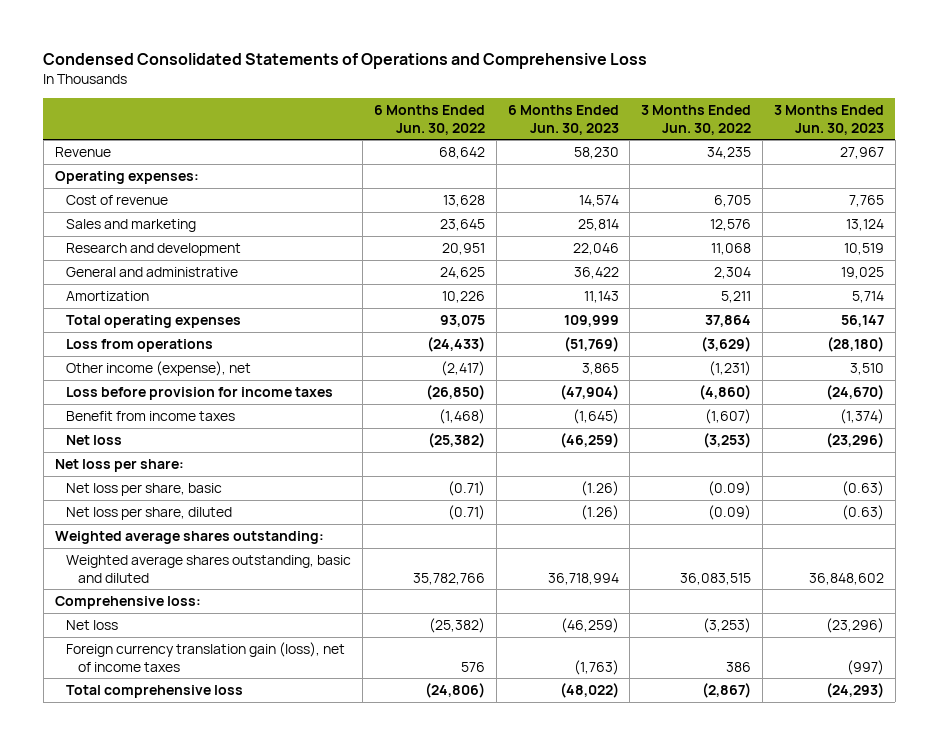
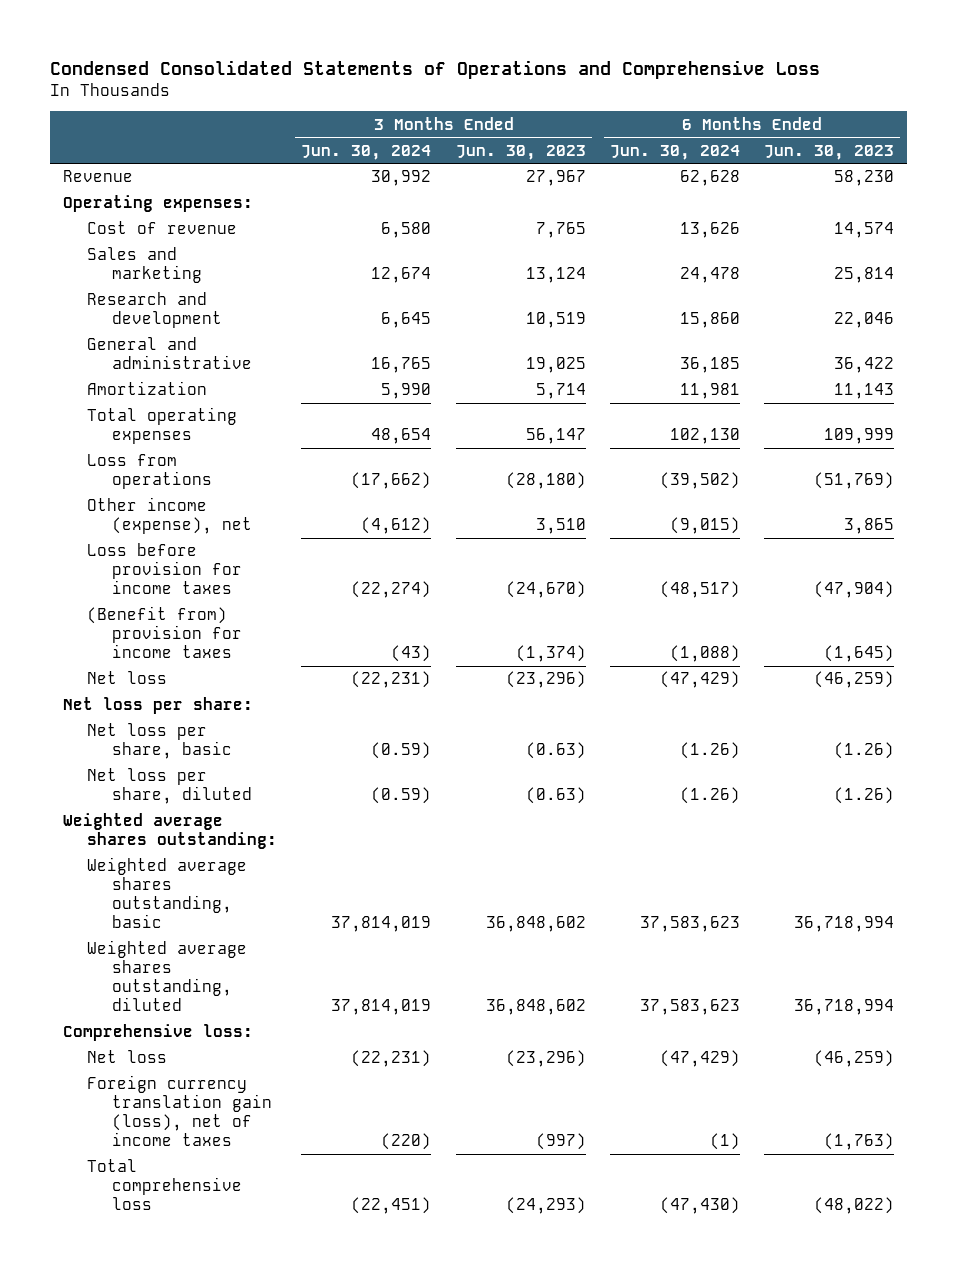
- | 6 Months Ended Jun. 30, 2022 | 6 Months Ended Jun. 30, 2023 | 3 Months Ended Jun. 30, 2022 | 3 Months Ended Jun. 30, 2023
+ | 3 Months Ended Jun. 30, 2024 | 3 Months Ended Jun. 30, 2023 | 6 Months Ended Jun. 30, 2024 | 6 Months Ended Jun. 30, 2023
- Benefit from income taxes | (1,468) | (1,645) | (1,607) | (1,374)
+ (Benefit from) provision for income taxes | (43) | (1,374) | (1,088) | (1,645)
- Weighted average shares outstanding, basic and diluted | 35,782,766 | 36,718,994 | 36,083,515 | 36,848,602
+ Weighted average shares outstanding, basic | 37,814,019 | 36,848,602 | 37,583,623 | 36,718,994
+ Weighted average shares outstanding, diluted | 37,814,019 | 36,848,602 | 37,583,623 | 36,718,994

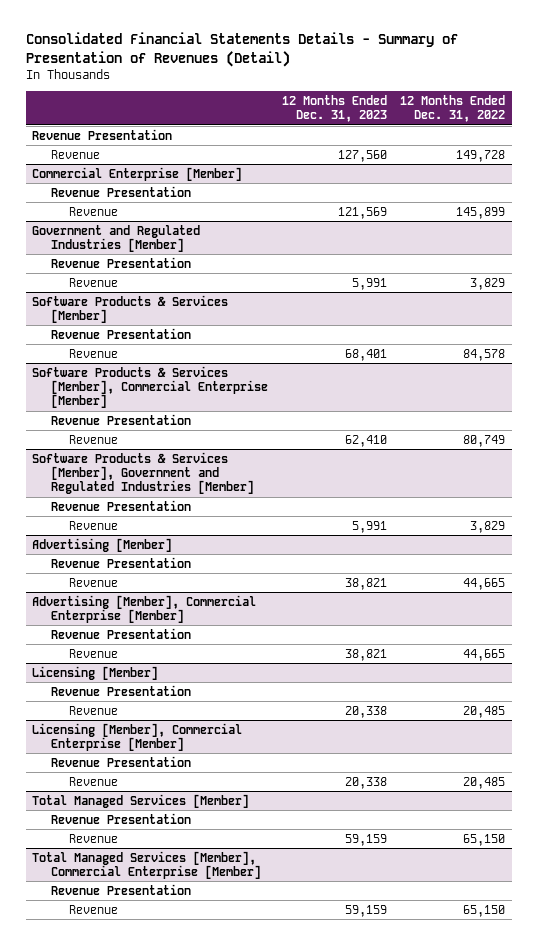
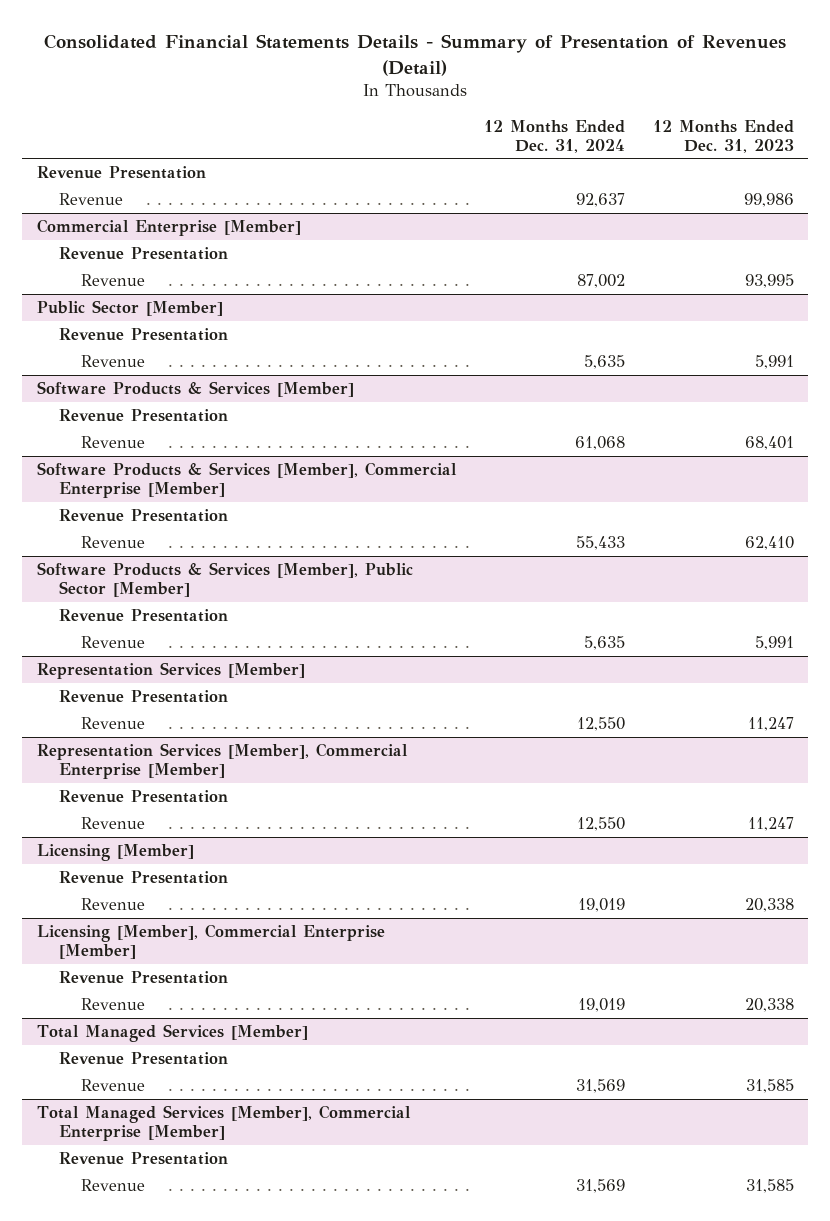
- | 12 Months Ended Dec. 31, 2023 | 12 Months Ended Dec. 31, 2022
+ | 12 Months Ended Dec. 31, 2024 | 12 Months Ended Dec. 31, 2023
- Revenue | 127,560 | 149,728
+ Revenue | 92,637 | 99,986
@ Commercial Enterprise [Member]
- Revenue | 121,569 | 145,899
- Government and Regulated Industries [Member]
@ Commercial Enterprise [Member]
+ Revenue | 87,002 | 93,995
+ Public Sector [Member]
- Software Products & Services [Member], Government and Regulated Industries [Member]
+ Software Products & Services [Member], Public Sector [Member]
- Advertising [Member]
+ Representation Services [Member]
- Revenue | 38,821 | 44,665
- Advertising [Member], Commercial Enterprise [Member]
+ Revenue | 12,550 | 11,247
+ Representation Services [Member], Commercial Enterprise [Member]
- Revenue | 38,821 | 44,665
+ Revenue | 12,550 | 11,247
@ Total Managed Services [Member]
- Revenue | 59,159 | 65,150
+ Revenue | 31,569 | 31,585
@ Total Managed Services [Member], Commercial Enterprise [Member]
- Revenue | 59,159 | 65,150
+ Revenue | 31,569 | 31,585

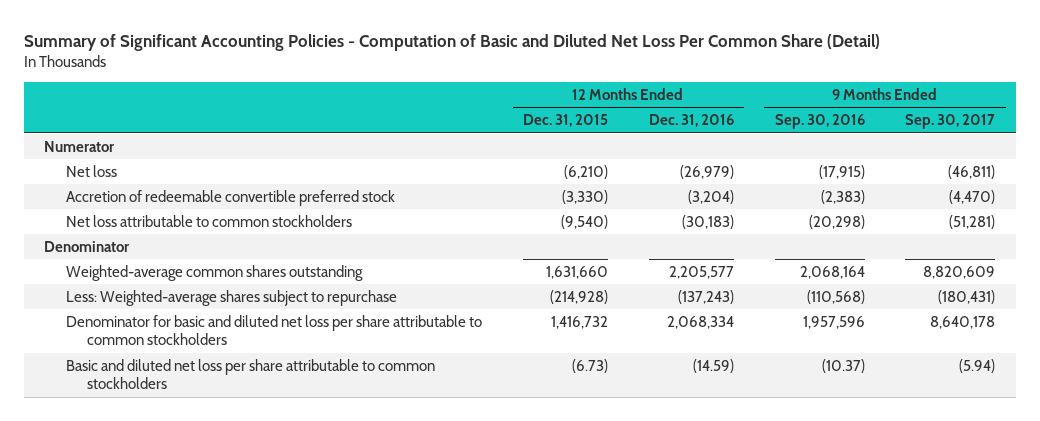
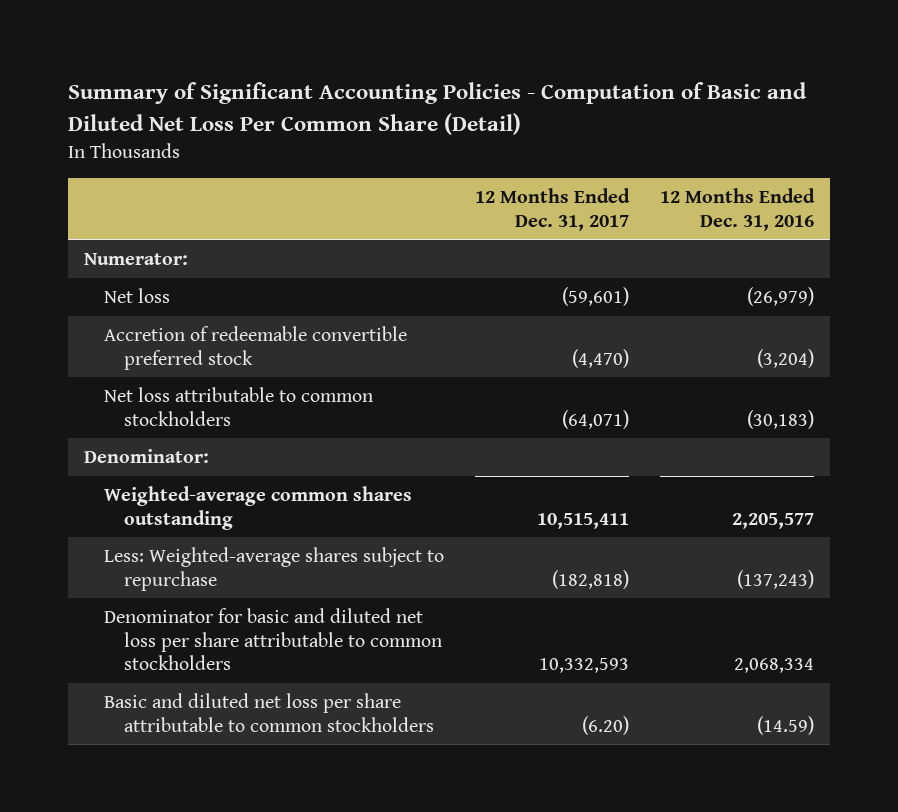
- | 12 Months Ended Dec. 31, 2015 | 12 Months Ended Dec. 31, 2016 | 9 Months Ended Sep. 30, 2016 | 9 Months Ended Sep. 30, 2017
+ | 12 Months Ended Dec. 31, 2017 | 12 Months Ended Dec. 31, 2016
- Numerator
+ Numerator:
- Denominator
+ Denominator:

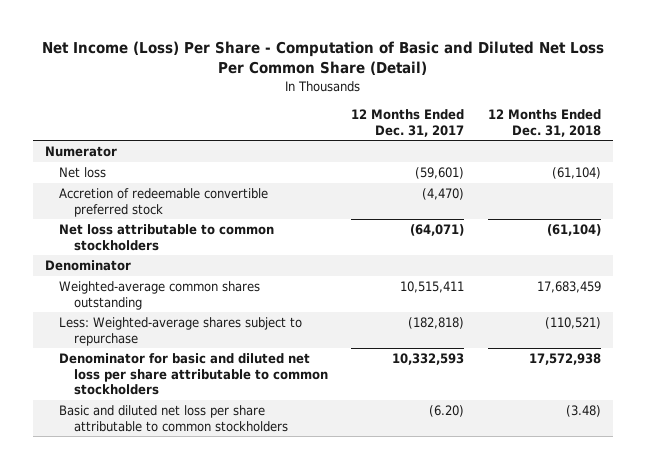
- Summary of Significant Accounting Policies - Computation of Basic and Diluted Net Loss Per Common Share (Detail)
+ Net Income (Loss) Per Share - Computation of Basic and Diluted Net Loss Per Common Share (Detail)
- | 12 Months Ended Dec. 31, 2017 | 12 Months Ended Dec. 31, 2016
+ | 12 Months Ended Dec. 31, 2017 | 12 Months Ended Dec. 31, 2018
- Numerator:
+ Numerator
- Denominator:
+ Denominator

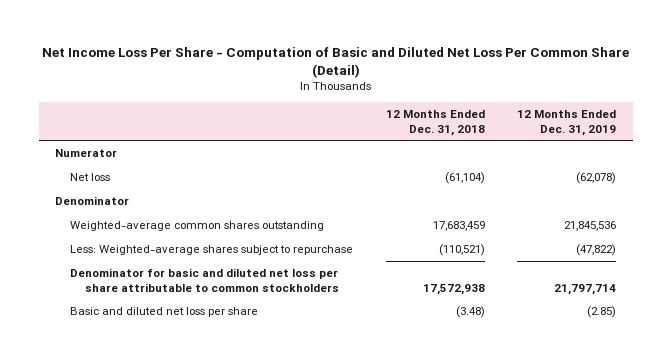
- Net Income (Loss) Per Share - Computation of Basic and Diluted Net Loss Per Common Share (Detail)
+ Net Income Loss Per Share - Computation of Basic and Diluted Net Loss Per Common Share (Detail)
- | 12 Months Ended Dec. 31, 2017 | 12 Months Ended Dec. 31, 2018
+ | 12 Months Ended Dec. 31, 2018 | 12 Months Ended Dec. 31, 2019
- Accretion of redeemable convertible preferred stock | (4,470) |
- Net loss attributable to common stockholders | (64,071) | (61,104)
- Basic and diluted net loss per share attributable to common stockholders | (6.20) | (3.48)
+ Basic and diluted net loss per share | (3.48) | (2.85)

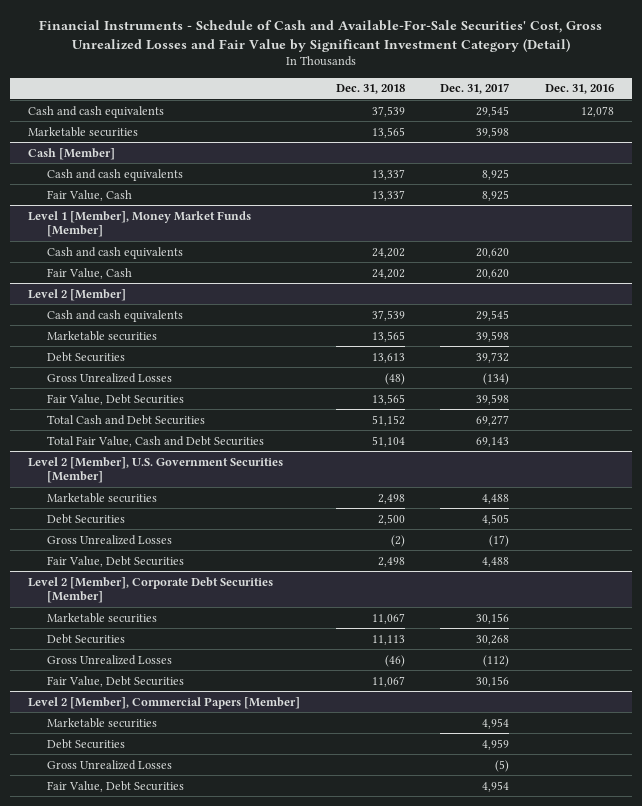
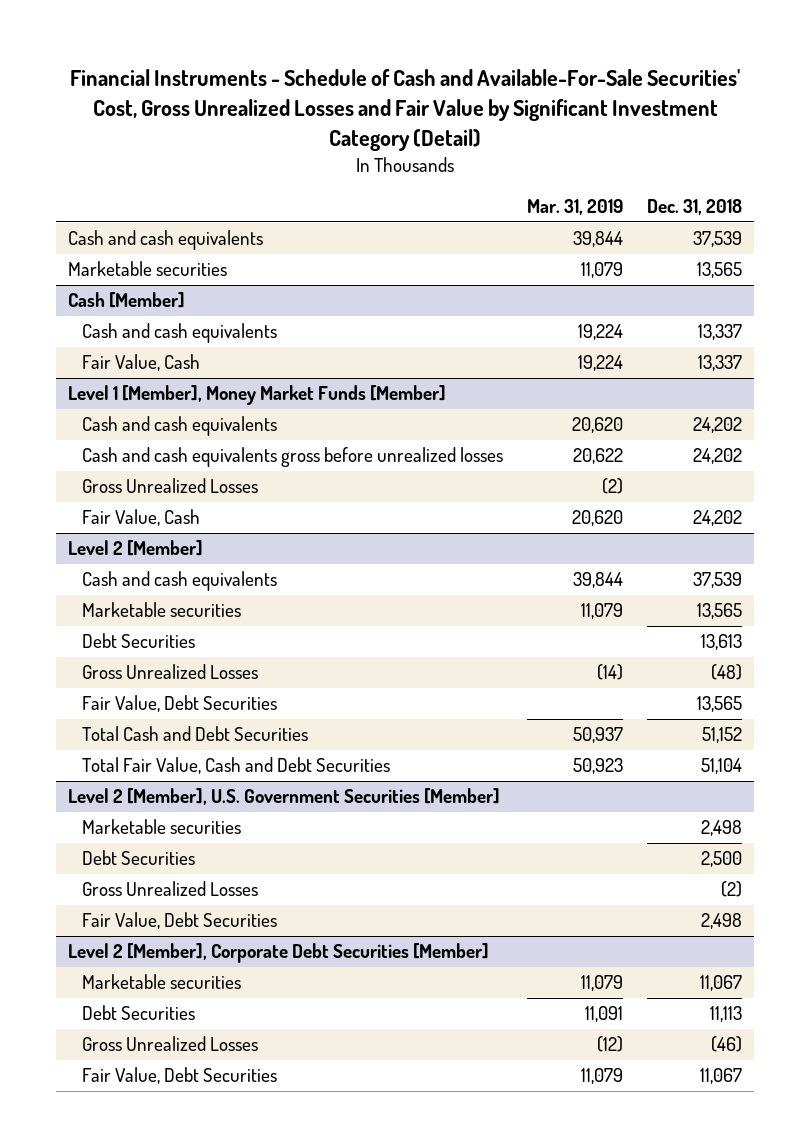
- | Dec. 31, 2018 | Dec. 31, 2017 | Dec. 31, 2016
+ | Mar. 31, 2019 | Dec. 31, 2018
@ Level 1 [Member], Money Market Funds [Member]
+ Cash and cash equivalents gross before unrealized losses | 20,622 | 24,202
+ Gross Unrealized Losses | (2) |
- Level 2 [Member], Commercial Papers [Member]
- Marketable securities | | 4,954 |
- Debt Securities | | 4,959 |
- Gross Unrealized Losses | | (5) |
- Fair Value, Debt Securities | | 4,954 |

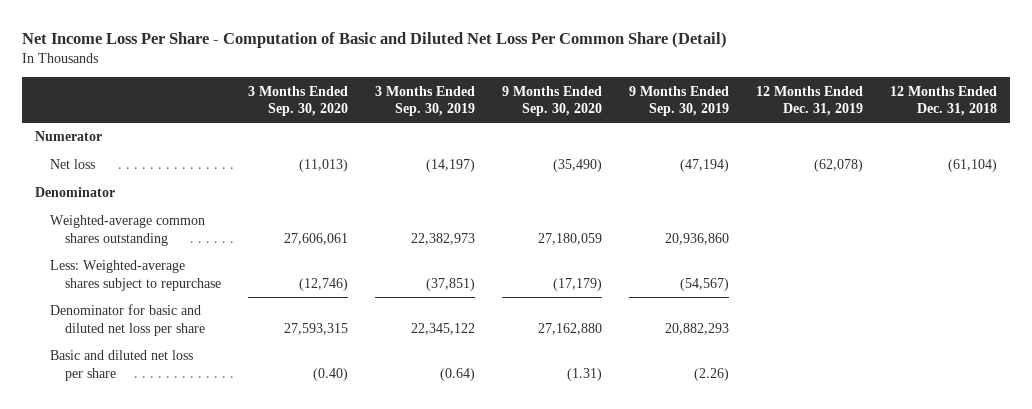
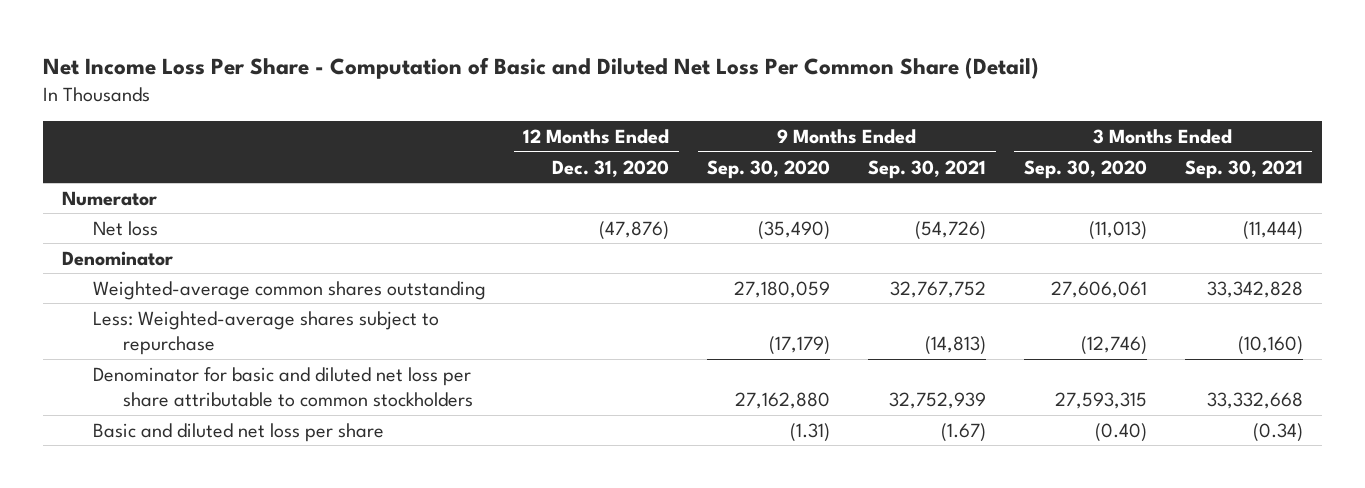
- | 3 Months Ended Sep. 30, 2020 | 3 Months Ended Sep. 30, 2019 | 9 Months Ended Sep. 30, 2020 | 9 Months Ended Sep. 30, 2019 | 12 Months Ended Dec. 31, 2019 | 12 Months Ended Dec. 31, 2018
+ | 12 Months Ended Dec. 31, 2020 | 9 Months Ended Sep. 30, 2020 | 9 Months Ended Sep. 30, 2021 | 3 Months Ended Sep. 30, 2020 | 3 Months Ended Sep. 30, 2021
- Denominator for basic and diluted net loss per share | 27,593,315 | 22,345,122 | 27,162,880 | 20,882,293 | |
+ Denominator for basic and diluted net loss per share attributable to common stockholders | | 27,162,880 | 32,752,939 | 27,593,315 | 33,332,668

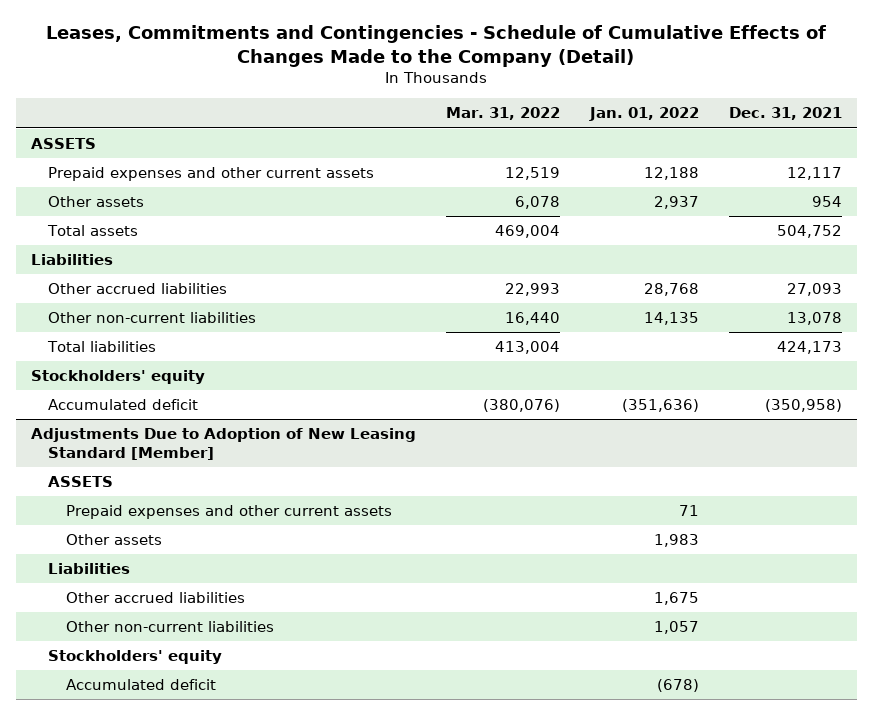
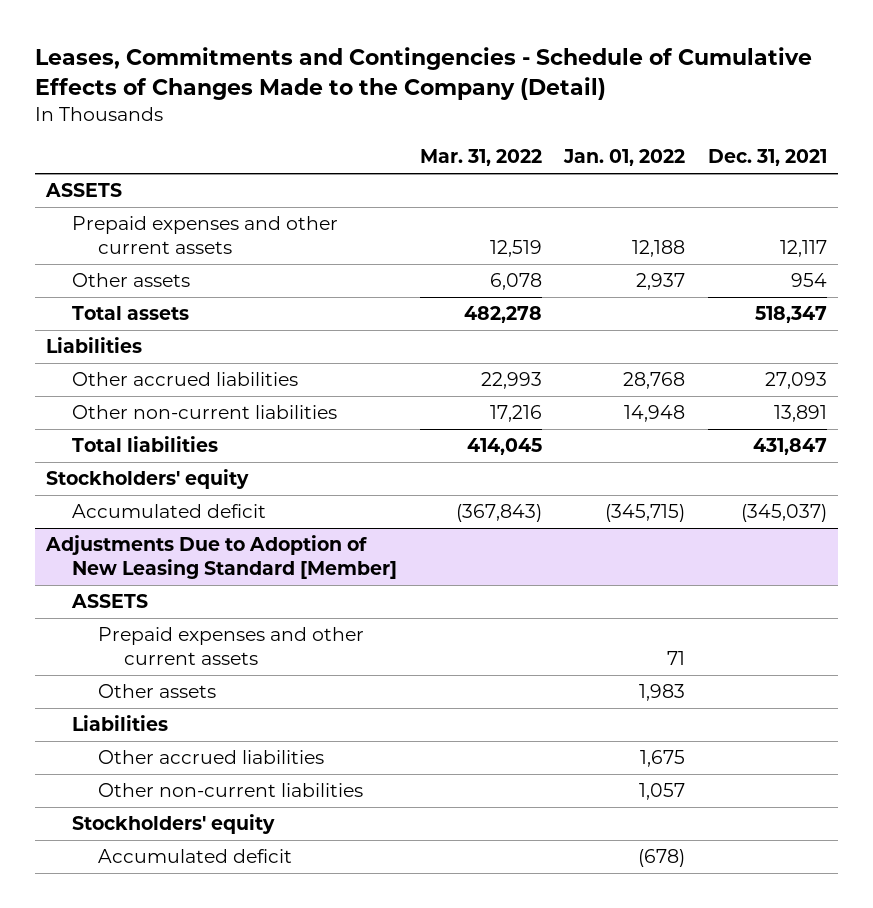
- Total assets | 469,004 | | 504,752
+ Total assets | 482,278 | | 518,347
- Other non-current liabilities | 16,440 | 14,135 | 13,078
- Total liabilities | 413,004 | | 424,173
+ Other non-current liabilities | 17,216 | 14,948 | 13,891
+ Total liabilities | 414,045 | | 431,847
- Accumulated deficit | (380,076) | (351,636) | (350,958)
+ Accumulated deficit | (367,843) | (345,715) | (345,037)

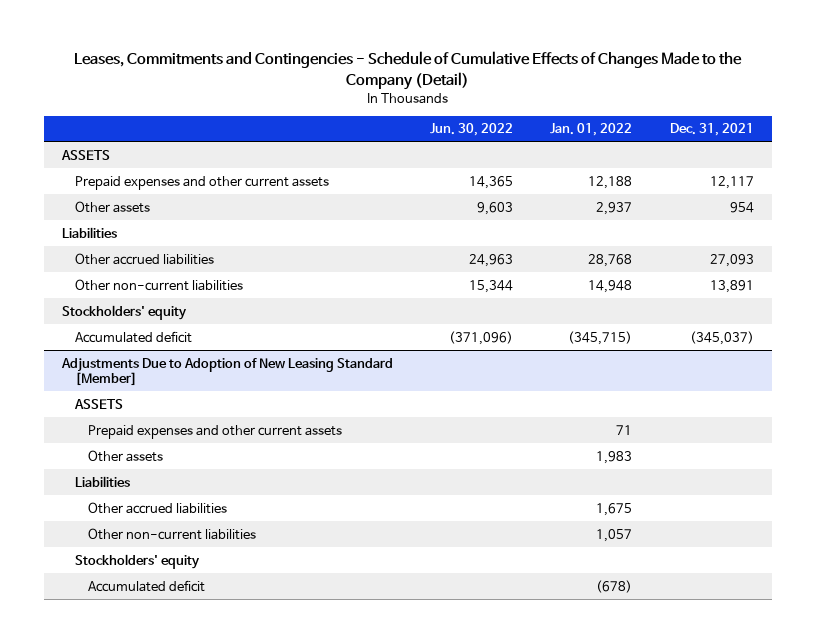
- | Mar. 31, 2022 | Jan. 01, 2022 | Dec. 31, 2021
+ | Jun. 30, 2022 | Jan. 01, 2022 | Dec. 31, 2021
- Total assets | 482,278 | | 518,347
- Total liabilities | 414,045 | | 431,847

